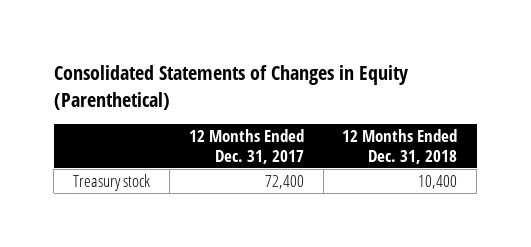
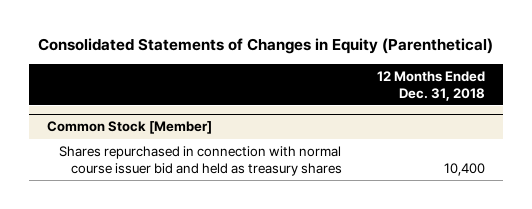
- | 12 Months Ended Dec. 31, 2017 | 12 Months Ended Dec. 31, 2018
+ | 12 Months Ended Dec. 31, 2018
- Treasury stock | 72,400 | 10,400
+ Common Stock [Member]
+ Shares repurchased in connection with normal course issuer bid and held as treasury shares | 10,400

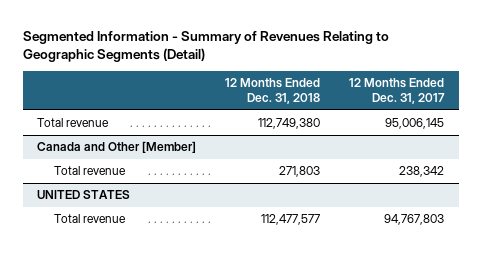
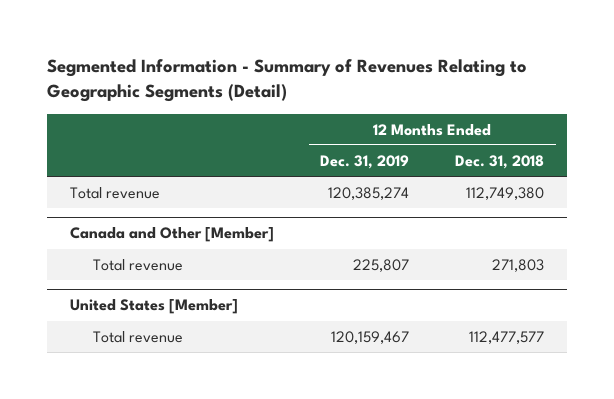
- | 12 Months Ended Dec. 31, 2018 | 12 Months Ended Dec. 31, 2017
+ | 12 Months Ended Dec. 31, 2019 | 12 Months Ended Dec. 31, 2018
- UNITED STATES
+ United States [Member]

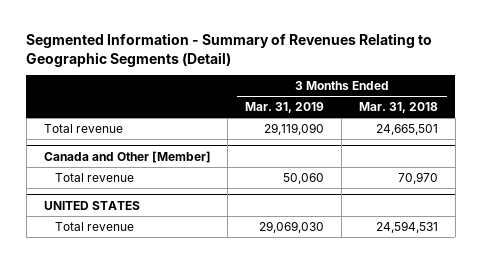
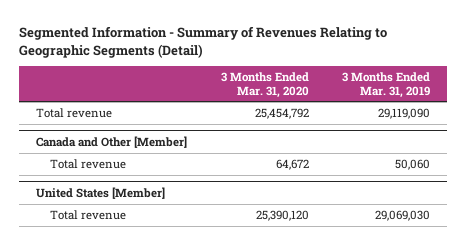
- | 3 Months Ended Mar. 31, 2019 | 3 Months Ended Mar. 31, 2018
+ | 3 Months Ended Mar. 31, 2020 | 3 Months Ended Mar. 31, 2019
- UNITED STATES
+ United States [Member]

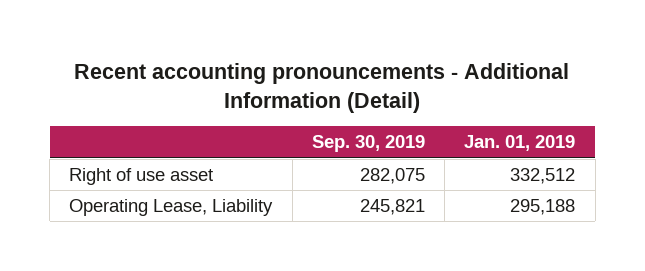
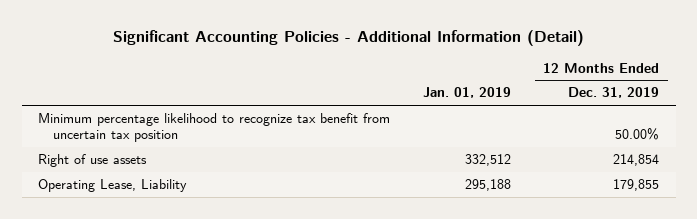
- Recent accounting pronouncements - Additional Information (Detail)
+ Significant Accounting Policies - Additional Information (Detail)
- | Sep. 30, 2019 | Jan. 01, 2019
+ | Jan. 01, 2019 | 12 Months Ended Dec. 31, 2019
- Right of use asset | 282,075 | 332,512
+ Minimum percentage likelihood to recognize tax benefit from uncertain tax position | | 50.00%
+ Right of use assets | 332,512 | 214,854

